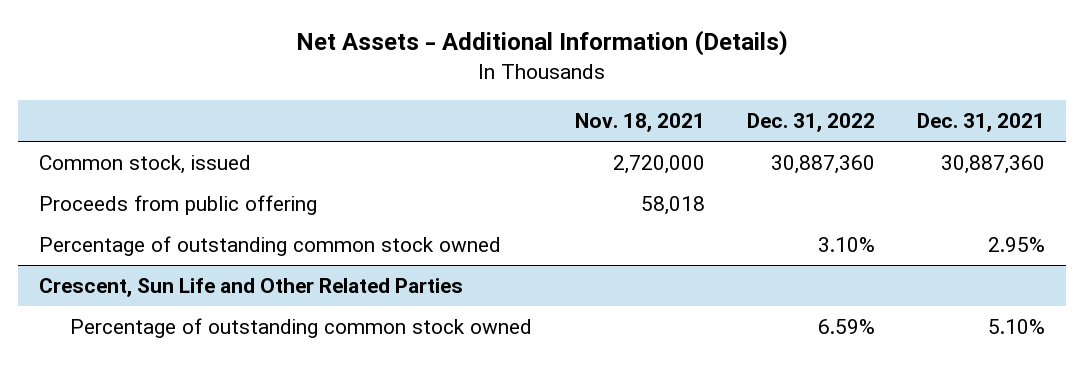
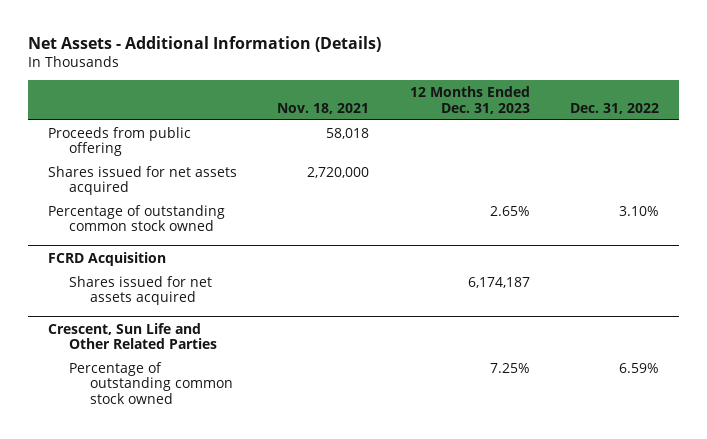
- | Nov. 18, 2021 | Dec. 31, 2022 | Dec. 31, 2021
+ | Nov. 18, 2021 | 12 Months Ended Dec. 31, 2023 | Dec. 31, 2022
- Common stock, issued | 2,720,000 | 30,887,360 | 30,887,360
+ Shares issued for net assets acquired | 2,720,000 | |
+ FCRD Acquisition
+ Shares issued for net assets acquired | | 6,174,187 |

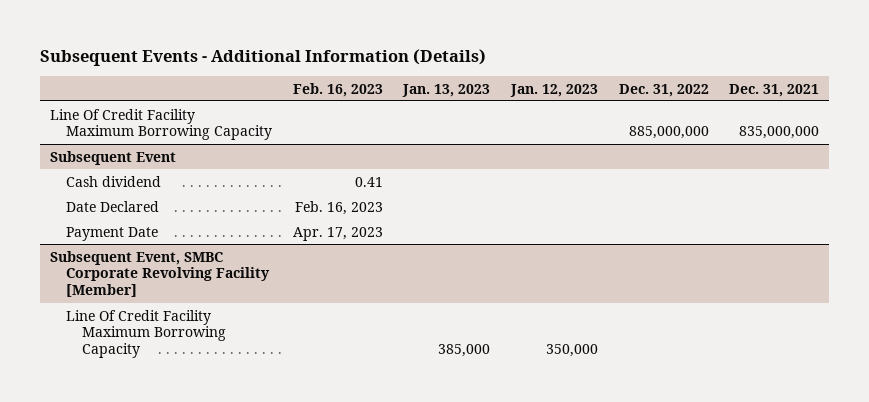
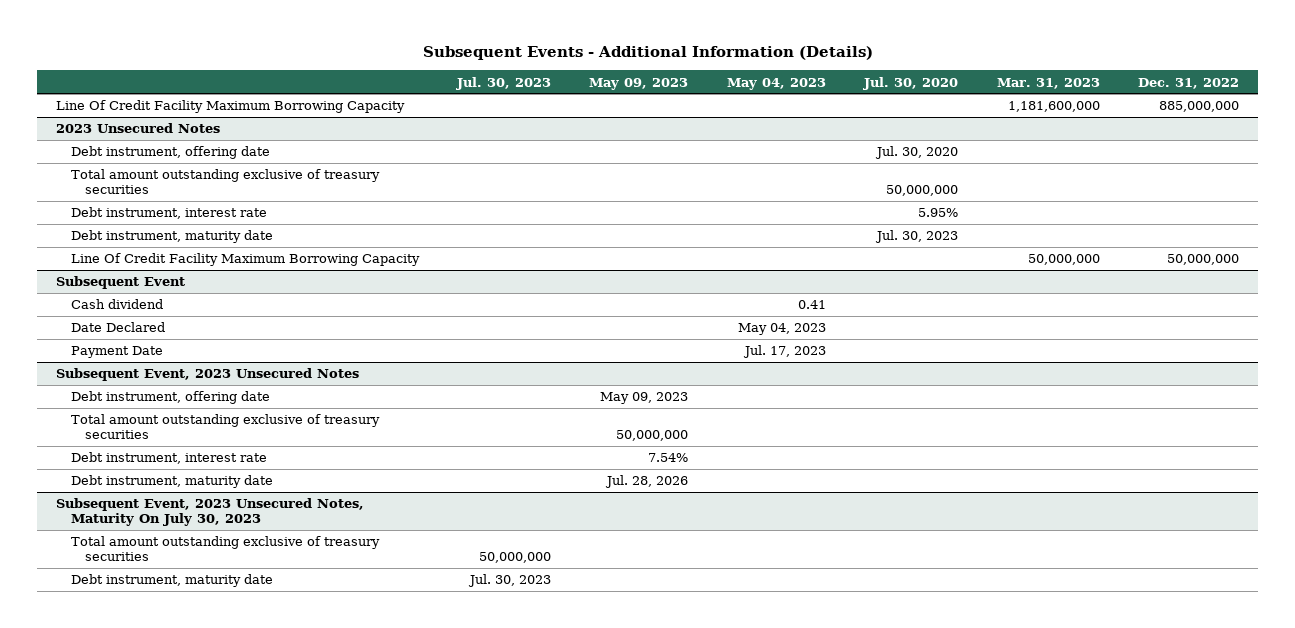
- | Feb. 16, 2023 | Jan. 13, 2023 | Jan. 12, 2023 | Dec. 31, 2022 | Dec. 31, 2021
+ | Jul. 30, 2023 | May 09, 2023 | May 04, 2023 | Jul. 30, 2020 | Mar. 31, 2023 | Dec. 31, 2022
+ 2023 Unsecured Notes
+ Debt instrument, offering date | | | | Jul. 30, 2020 | |
+ Total amount outstanding exclusive of treasury securities | | | | 50,000,000 | |
+ Debt instrument, interest rate | | | | 5.95% | |
+ Debt instrument, maturity date | | | | Jul. 30, 2023 | |
+ Line Of Credit Facility Maximum Borrowing Capacity | | | | | 50,000,000 | 50,000,000
- Subsequent Event, SMBC Corporate Revolving Facility [Member]
- Line Of Credit Facility Maximum Borrowing Capacity | | 385,000 | 350,000 | |
+ Subsequent Event, 2023 Unsecured Notes
+ Debt instrument, offering date | | May 09, 2023 | | | |
+ Total amount outstanding exclusive of treasury securities | | 50,000,000 | | | |
+ Debt instrument, interest rate | | 7.54% | | | |
+ Debt instrument, maturity date | | Jul. 28, 2026 | | | |
+ Subsequent Event, 2023 Unsecured Notes, Maturity On July 30, 2023
+ Total amount outstanding exclusive of treasury securities | 50,000,000 | | | | |
+ Debt instrument, maturity date | Jul. 30, 2023 | | | | |

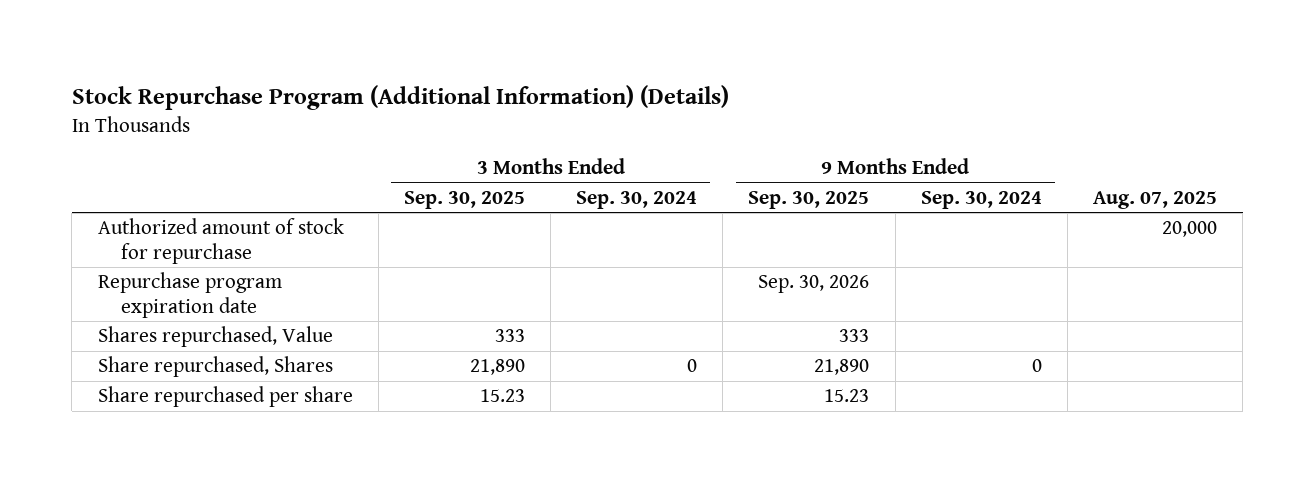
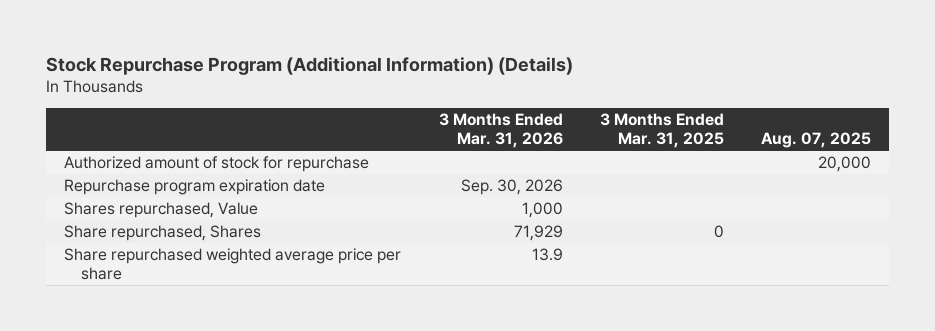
- | 3 Months Ended Sep. 30, 2025 | 3 Months Ended Sep. 30, 2024 | 9 Months Ended Sep. 30, 2025 | 9 Months Ended Sep. 30, 2024 | Aug. 07, 2025
+ | 3 Months Ended Mar. 31, 2026 | 3 Months Ended Mar. 31, 2025 | Aug. 07, 2025
- Share repurchased per share | 15.23 | | 15.23 | |
+ Share repurchased weighted average price per share | 13.9 | |

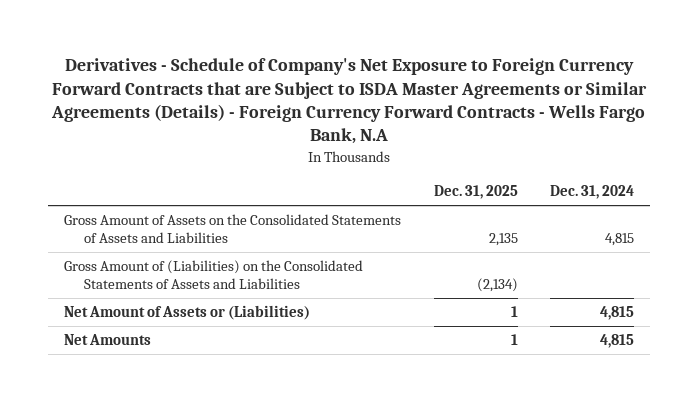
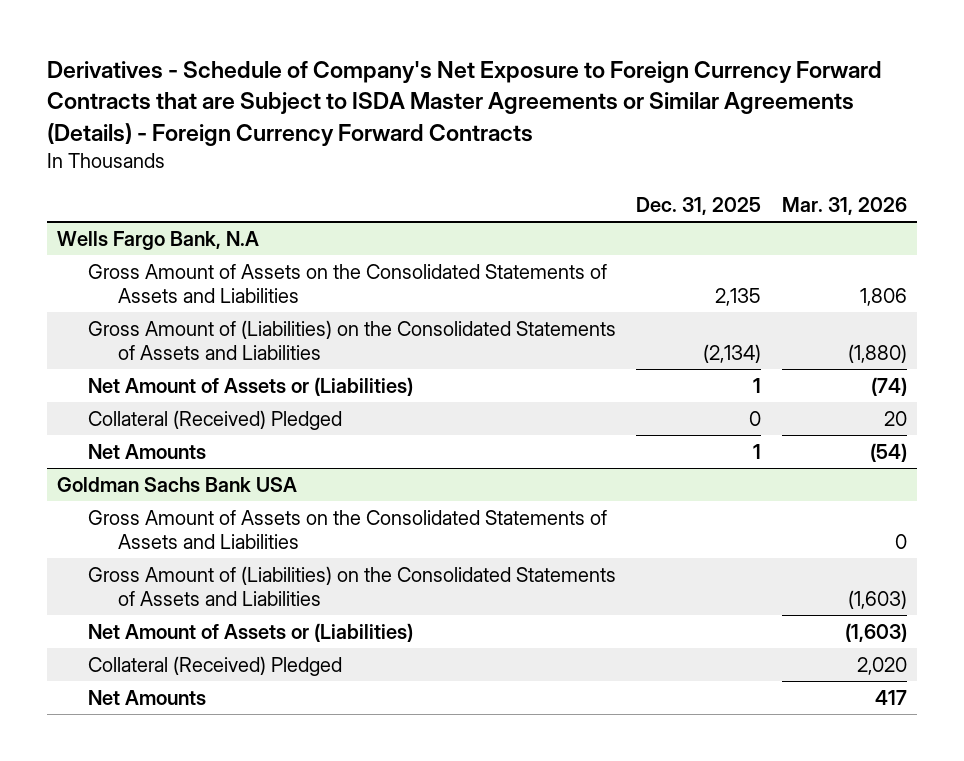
- Derivatives - Schedule of Company's Net Exposure to Foreign Currency Forward Contracts that are Subject to ISDA Master Agreements or Similar Agreements (Details) - Foreign Currency Forward Contracts - Wells Fargo Bank, N.A
+ Derivatives - Schedule of Company's Net Exposure to Foreign Currency Forward Contracts that are Subject to ISDA Master Agreements or Similar Agreements (Details) - Foreign Currency Forward Contracts
- | Dec. 31, 2025 | Dec. 31, 2024
+ | Dec. 31, 2025 | Mar. 31, 2026
+ Wells Fargo Bank, N.A
+ Collateral (Received) Pledged | 0 | 20
+ Goldman Sachs Bank USA
+ Gross Amount of Assets on the Consolidated Statements of Assets and Liabilities | | 0
+ Gross Amount of (Liabilities) on the Consolidated Statements of Assets and Liabilities | | (1,603)
+ Net Amount of Assets or (Liabilities) | | (1,603)
+ Collateral (Received) Pledged | | 2,020
+ Net Amounts | | 417

